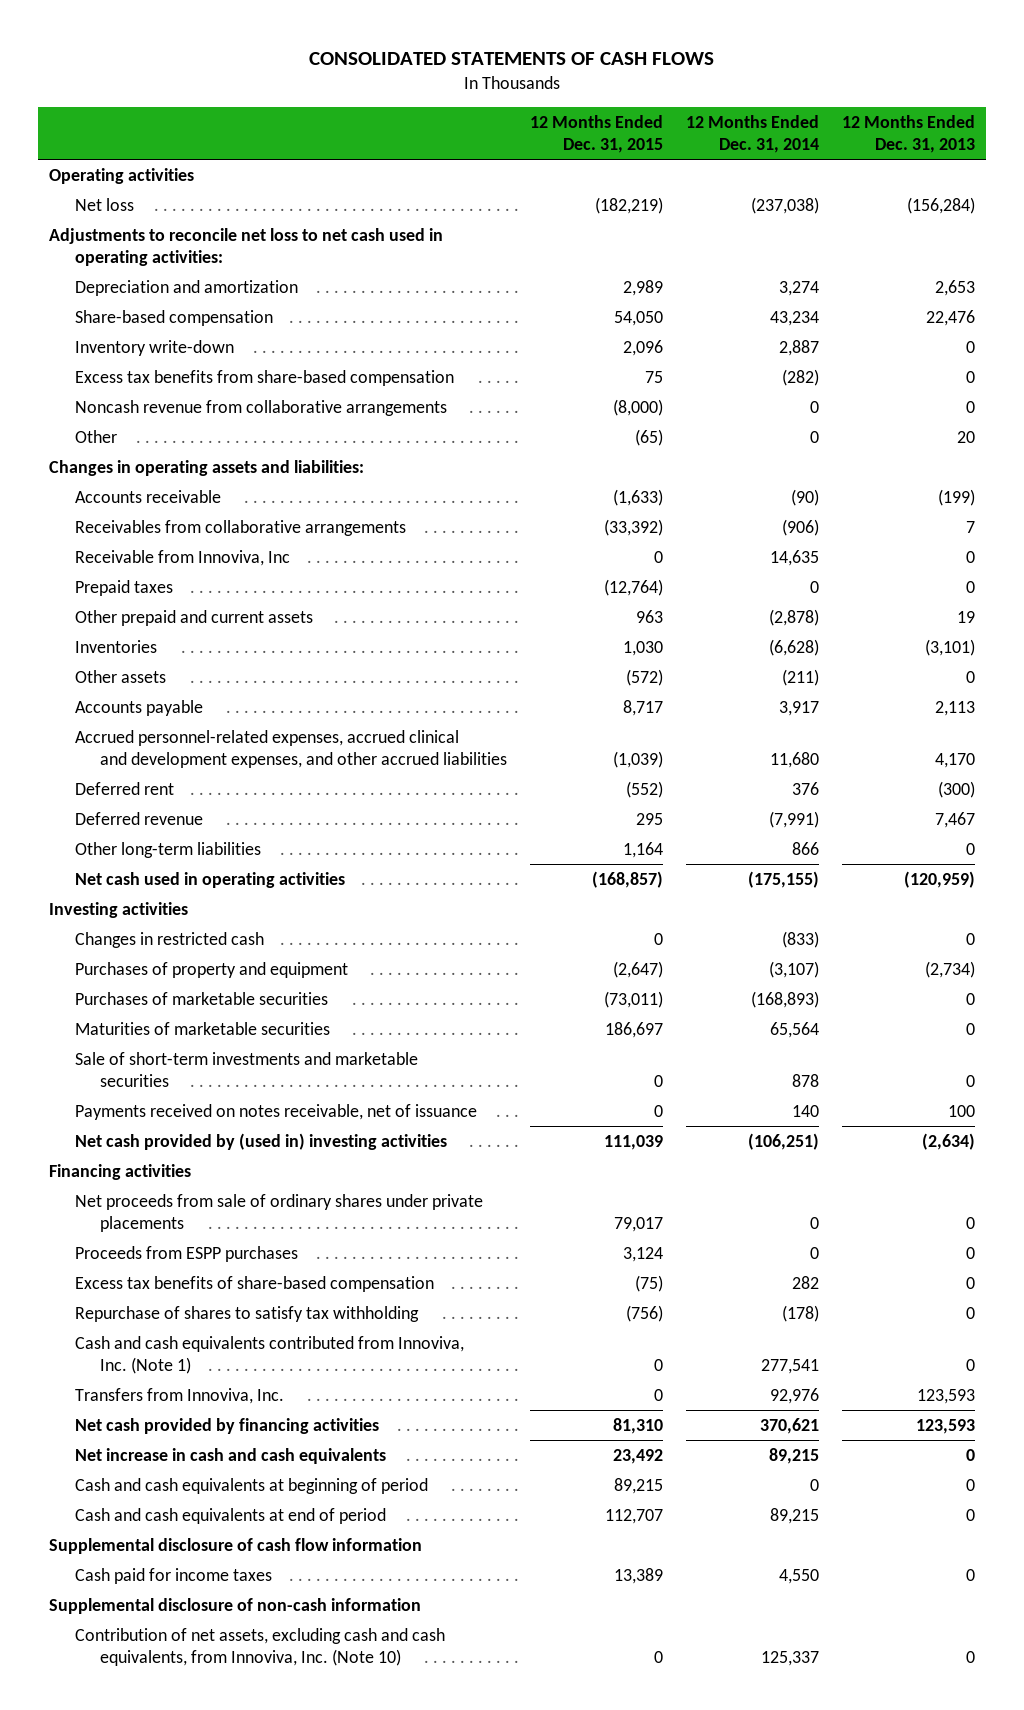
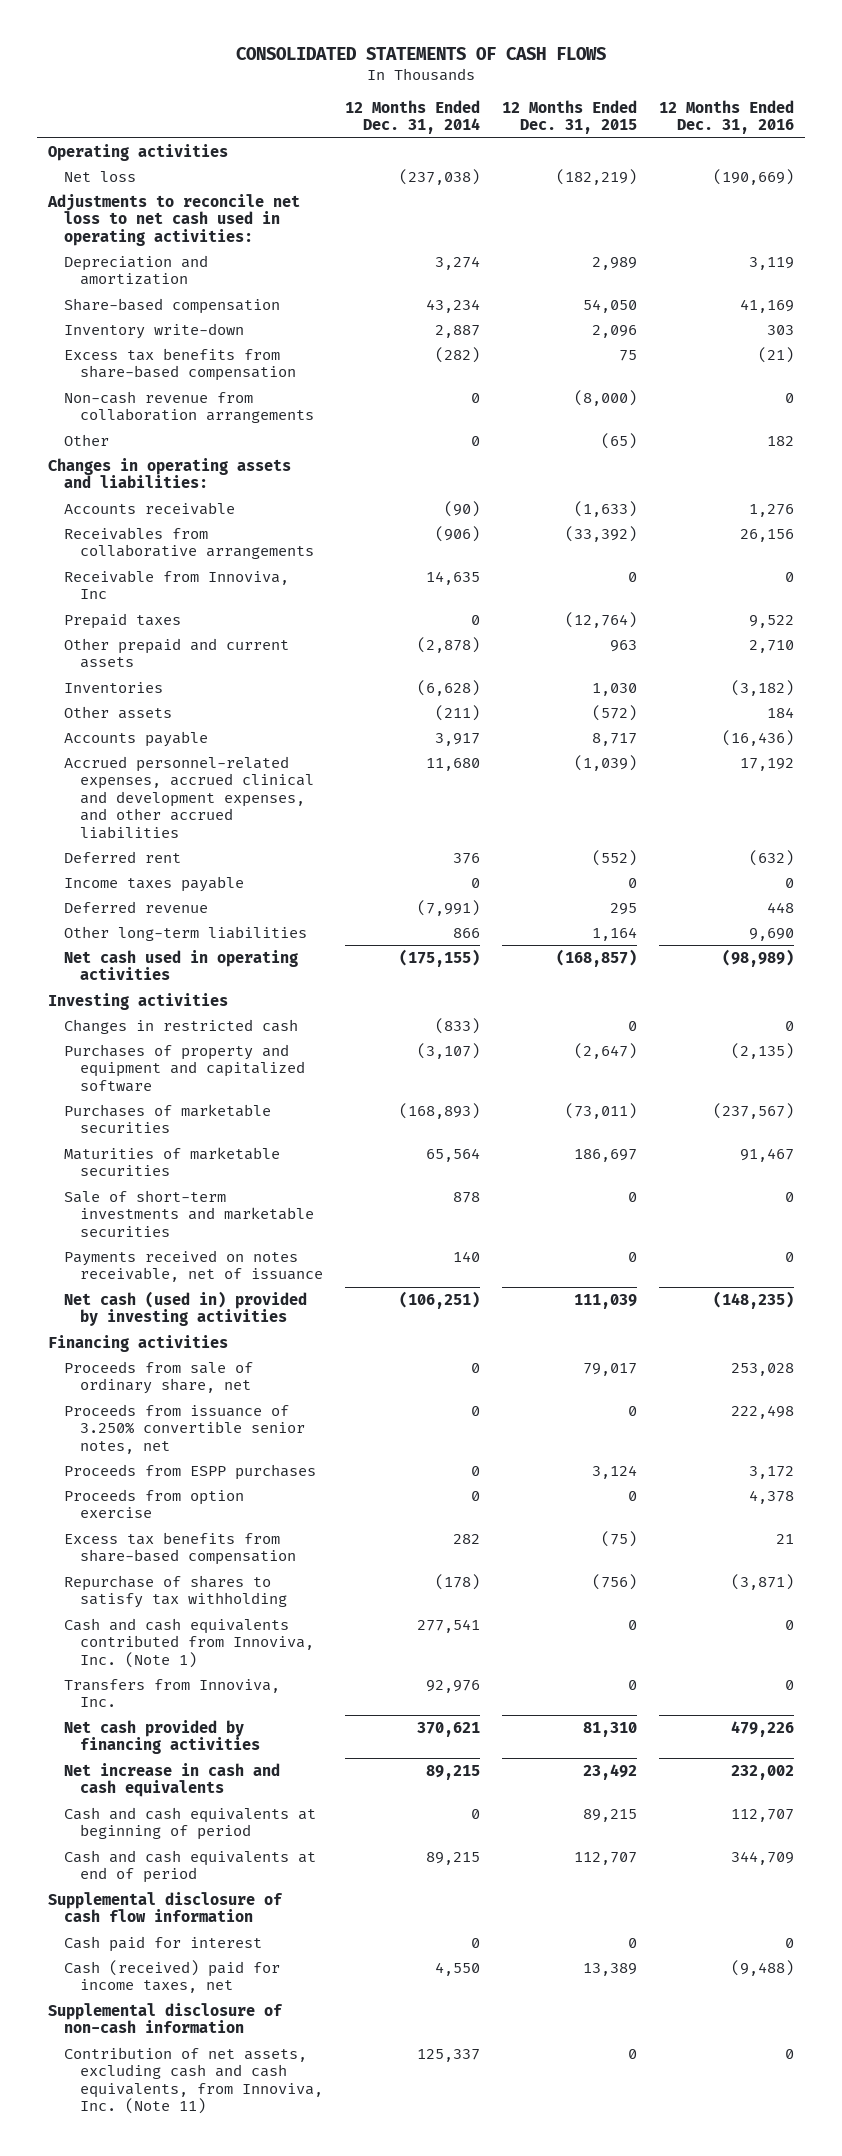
- | 12 Months Ended Dec. 31, 2015 | 12 Months Ended Dec. 31, 2014 | 12 Months Ended Dec. 31, 2013
+ | 12 Months Ended Dec. 31, 2014 | 12 Months Ended Dec. 31, 2015 | 12 Months Ended Dec. 31, 2016
- Noncash revenue from collaborative arrangements | (8,000) | 0 | 0
+ Non-cash revenue from collaboration arrangements | 0 | (8,000) | 0
+ Income taxes payable | 0 | 0 | 0
- Purchases of property and equipment | (2,647) | (3,107) | (2,734)
+ Purchases of property and equipment and capitalized software | (3,107) | (2,647) | (2,135)
- Net cash provided by (used in) investing activities | 111,039 | (106,251) | (2,634)
+ Net cash (used in) provided by investing activities | (106,251) | 111,039 | (148,235)
- Net proceeds from sale of ordinary shares under private placements | 79,017 | 0 | 0
+ Proceeds from sale of ordinary share, net | 0 | 79,017 | 253,028
+ Proceeds from issuance of 3.250% convertible senior notes, net | 0 | 0 | 222,498
- Excess tax benefits of share-based compensation | (75) | 282 | 0
+ Proceeds from option exercise | 0 | 0 | 4,378
+ Excess tax benefits from share-based compensation | 282 | (75) | 21
- Cash paid for income taxes | 13,389 | 4,550 | 0
+ Cash paid for interest | 0 | 0 | 0
+ Cash (received) paid for income taxes, net | 4,550 | 13,389 | (9,488)
- Contribution of net assets, excluding cash and cash equivalents, from Innoviva, Inc. (Note 10) | 0 | 125,337 | 0
+ Contribution of net assets, excluding cash and cash equivalents, from Innoviva, Inc. (Note 11) | 125,337 | 0 | 0

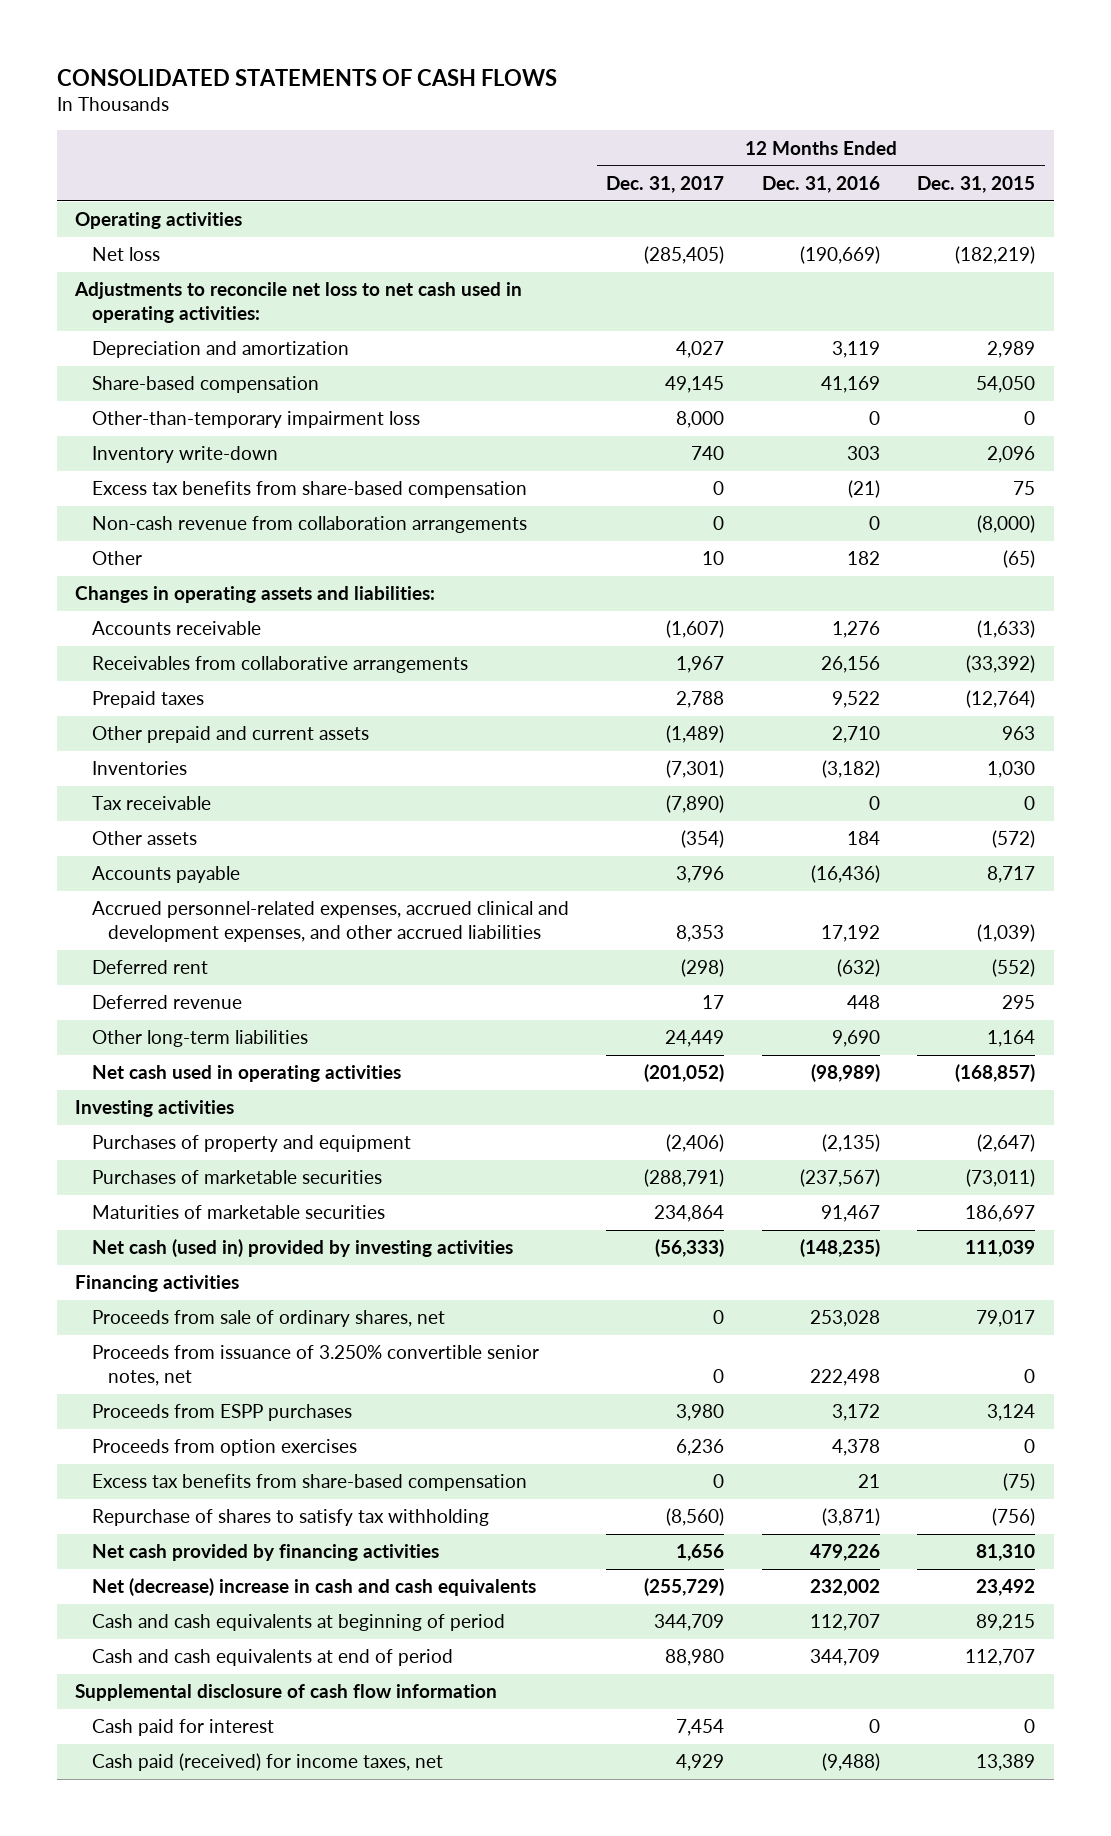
- | 12 Months Ended Dec. 31, 2014 | 12 Months Ended Dec. 31, 2015 | 12 Months Ended Dec. 31, 2016
+ | 12 Months Ended Dec. 31, 2017 | 12 Months Ended Dec. 31, 2016 | 12 Months Ended Dec. 31, 2015
+ Other-than-temporary impairment loss | 8,000 | 0 | 0
- Receivable from Innoviva, Inc | 14,635 | 0 | 0
+ Tax receivable | (7,890) | 0 | 0
- Income taxes payable | 0 | 0 | 0
- Changes in restricted cash | (833) | 0 | 0
- Purchases of property and equipment and capitalized software | (3,107) | (2,647) | (2,135)
+ Purchases of property and equipment | (2,406) | (2,135) | (2,647)
- Sale of short-term investments and marketable securities | 878 | 0 | 0
- Payments received on notes receivable, net of issuance | 140 | 0 | 0
- Proceeds from sale of ordinary share, net | 0 | 79,017 | 253,028
+ Proceeds from sale of ordinary shares, net | 0 | 253,028 | 79,017
- Proceeds from option exercise | 0 | 0 | 4,378
+ Proceeds from option exercises | 6,236 | 4,378 | 0
- Cash and cash equivalents contributed from Innoviva, Inc. (Note 1) | 277,541 | 0 | 0
- Transfers from Innoviva, Inc. | 92,976 | 0 | 0
- Net increase in cash and cash equivalents | 89,215 | 23,492 | 232,002
+ Net (decrease) increase in cash and cash equivalents | (255,729) | 232,002 | 23,492
- Cash (received) paid for income taxes, net | 4,550 | 13,389 | (9,488)
- Supplemental disclosure of non-cash information
- Contribution of net assets, excluding cash and cash equivalents, from Innoviva, Inc. (Note 11) | 125,337 | 0 | 0
+ Cash paid (received) for income taxes, net | 4,929 | (9,488) | 13,389

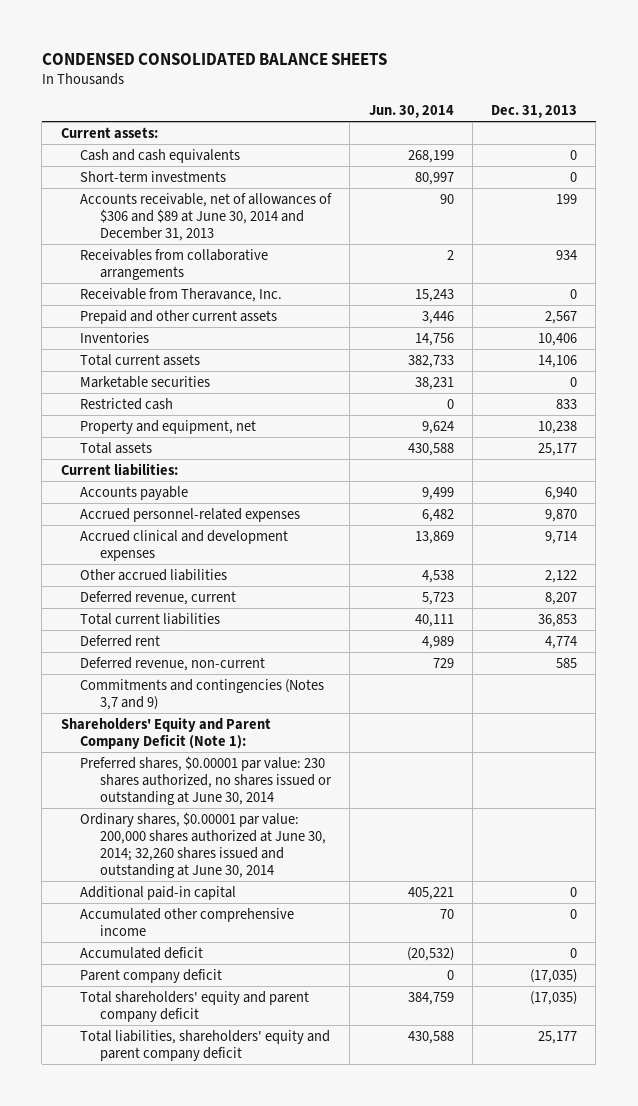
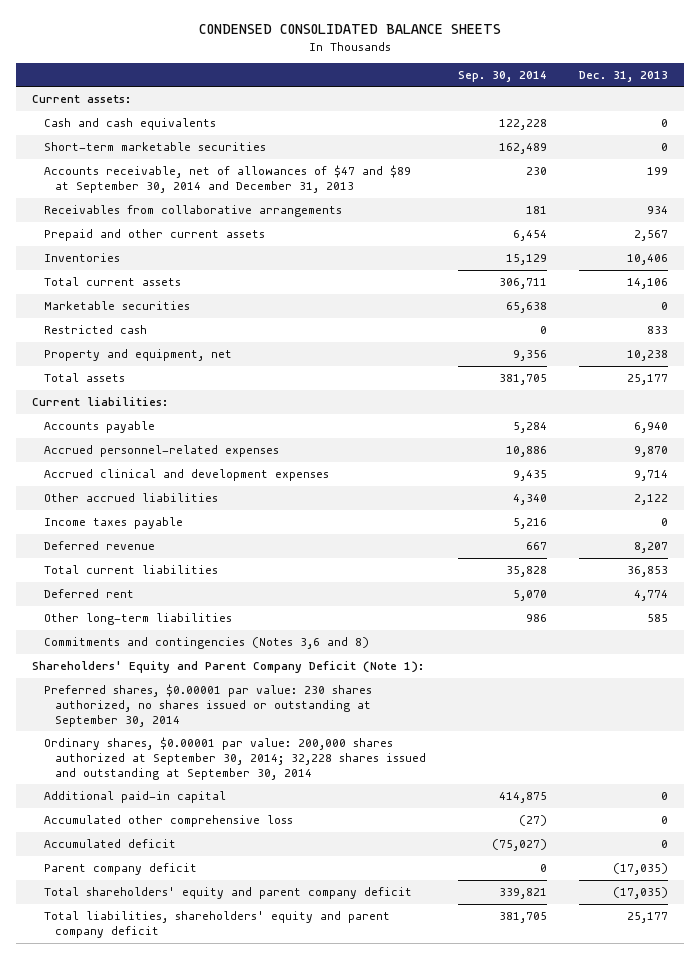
- | Jun. 30, 2014 | Dec. 31, 2013
+ | Sep. 30, 2014 | Dec. 31, 2013
- Short-term investments | 80,997 | 0
- Accounts receivable, net of allowances of $306 and $89 at June 30, 2014 and December 31, 2013 | 90 | 199
+ Short-term marketable securities | 162,489 | 0
+ Accounts receivable, net of allowances of $47 and $89 at September 30, 2014 and December 31, 2013 | 230 | 199
- Receivable from Theravance, Inc. | 15,243 | 0
- Deferred revenue, current | 5,723 | 8,207
+ Income taxes payable | 5,216 | 0
+ Deferred revenue | 667 | 8,207
- Deferred revenue, non-current | 729 | 585
- Commitments and contingencies (Notes 3,7 and 9)
+ Other long-term liabilities | 986 | 585
+ Commitments and contingencies (Notes 3,6 and 8)
- Preferred shares, $0.00001 par value: 230 shares authorized, no shares issued or outstanding at June 30, 2014
- Ordinary shares, $0.00001 par value: 200,000 shares authorized at June 30, 2014; 32,260 shares issued and outstanding at June 30, 2014
+ Preferred shares, $0.00001 par value: 230 shares authorized, no shares issued or outstanding at September 30, 2014
+ Ordinary shares, $0.00001 par value: 200,000 shares authorized at September 30, 2014; 32,228 shares issued and outstanding at September 30, 2014
- Accumulated other comprehensive income | 70 | 0
+ Accumulated other comprehensive loss | (27) | 0

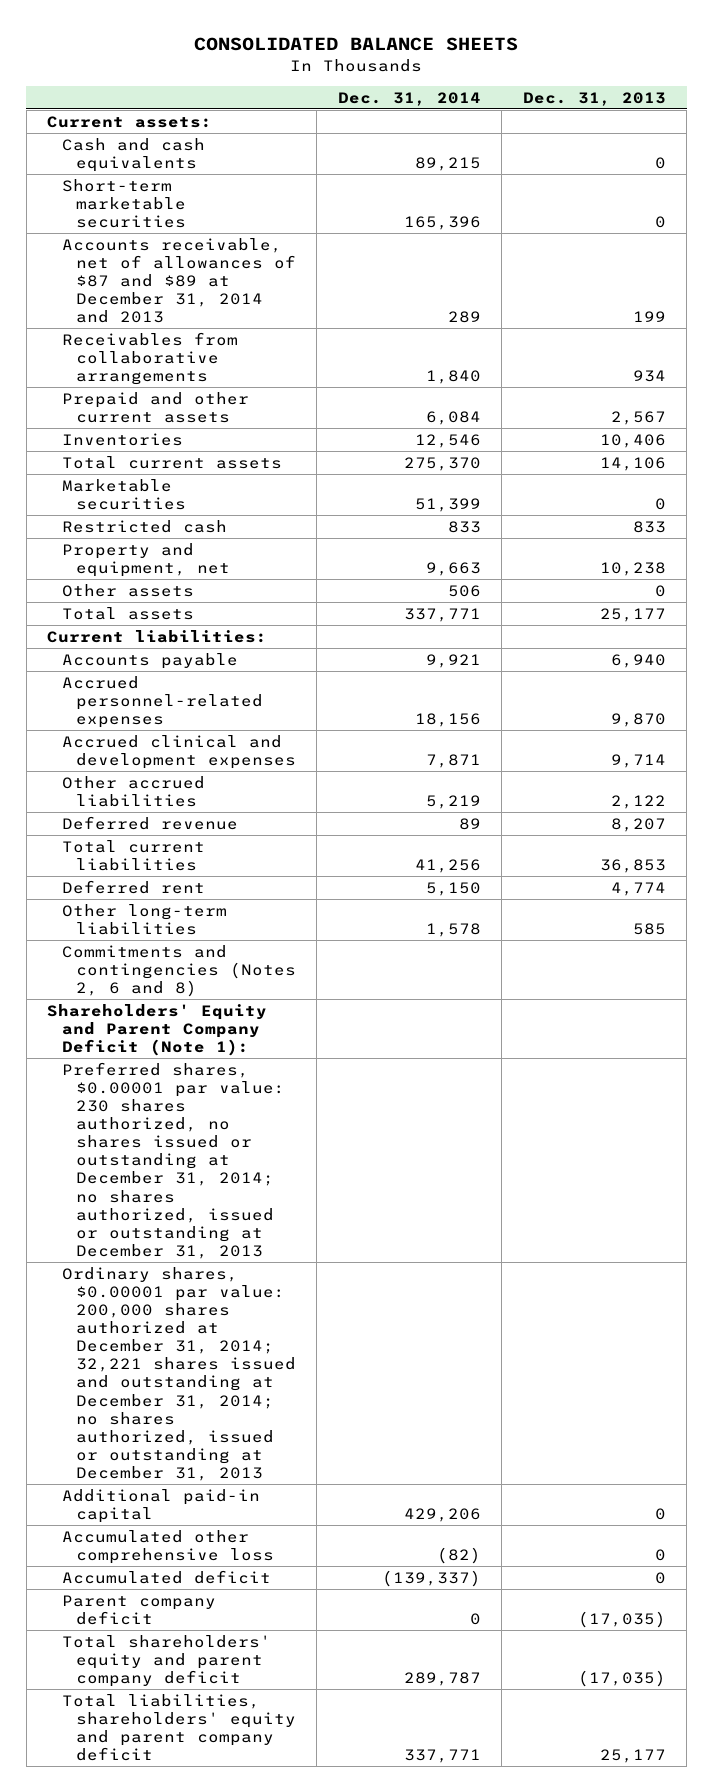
- CONDENSED CONSOLIDATED BALANCE SHEETS
+ CONSOLIDATED BALANCE SHEETS
- | Sep. 30, 2014 | Dec. 31, 2013
+ | Dec. 31, 2014 | Dec. 31, 2013
- Accounts receivable, net of allowances of $47 and $89 at September 30, 2014 and December 31, 2013 | 230 | 199
+ Accounts receivable, net of allowances of $87 and $89 at December 31, 2014 and 2013 | 289 | 199
+ Other assets | 506 | 0
- Income taxes payable | 5,216 | 0
- Commitments and contingencies (Notes 3,6 and 8)
+ Commitments and contingencies (Notes 2, 6 and 8)
- Preferred shares, $0.00001 par value: 230 shares authorized, no shares issued or outstanding at September 30, 2014
- Ordinary shares, $0.00001 par value: 200,000 shares authorized at September 30, 2014; 32,228 shares issued and outstanding at September 30, 2014
+ Preferred shares, $0.00001 par value: 230 shares authorized, no shares issued or outstanding at December 31, 2014; no shares authorized, issued or outstanding at December 31, 2013
+ Ordinary shares, $0.00001 par value: 200,000 shares authorized at December 31, 2014; 32,221 shares issued and outstanding at December 31, 2014; no shares authorized, issued or outstanding at December 31, 2013

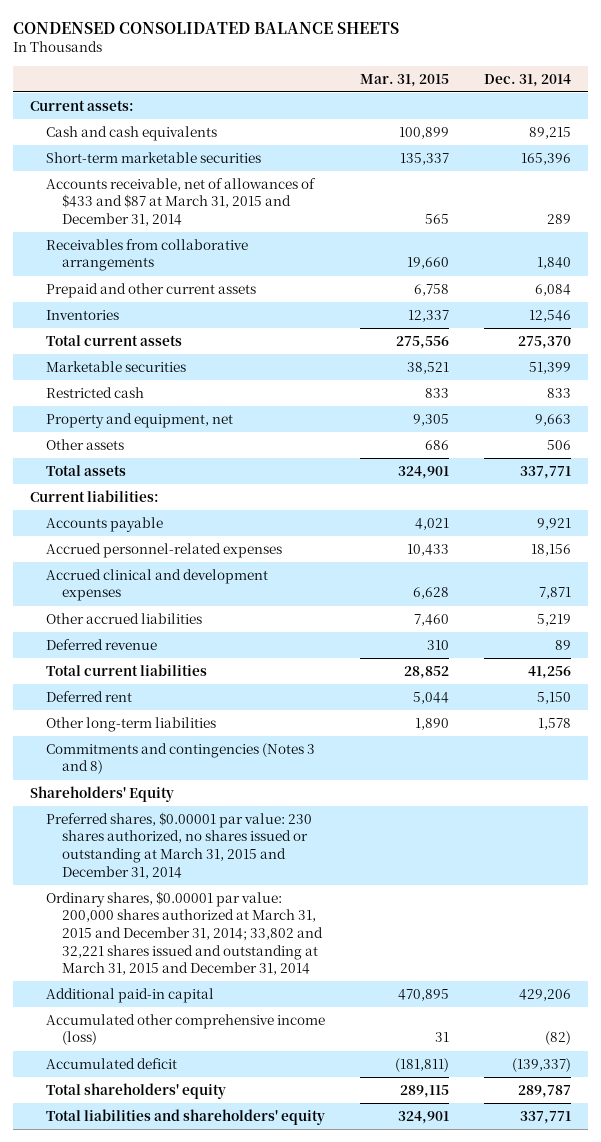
- CONSOLIDATED BALANCE SHEETS
+ CONDENSED CONSOLIDATED BALANCE SHEETS
- | Dec. 31, 2014 | Dec. 31, 2013
+ | Mar. 31, 2015 | Dec. 31, 2014
- Accounts receivable, net of allowances of $87 and $89 at December 31, 2014 and 2013 | 289 | 199
+ Accounts receivable, net of allowances of $433 and $87 at March 31, 2015 and December 31, 2014 | 565 | 289
- Commitments and contingencies (Notes 2, 6 and 8)
- Shareholders' Equity and Parent Company Deficit (Note 1):
- Preferred shares, $0.00001 par value: 230 shares authorized, no shares issued or outstanding at December 31, 2014; no shares authorized, issued or outstanding at December 31, 2013
- Ordinary shares, $0.00001 par value: 200,000 shares authorized at December 31, 2014; 32,221 shares issued and outstanding at December 31, 2014; no shares authorized, issued or outstanding at December 31, 2013
+ Commitments and contingencies (Notes 3 and 8)
+ Shareholders' Equity
+ Preferred shares, $0.00001 par value: 230 shares authorized, no shares issued or outstanding at March 31, 2015 and December 31, 2014
+ Ordinary shares, $0.00001 par value: 200,000 shares authorized at March 31, 2015 and December 31, 2014; 33,802 and 32,221 shares issued and outstanding at March 31, 2015 and December 31, 2014
- Accumulated other comprehensive loss | (82) | 0
+ Accumulated other comprehensive income (loss) | 31 | (82)
- Parent company deficit | 0 | (17,035)
- Total shareholders' equity and parent company deficit | 289,787 | (17,035)
- Total liabilities, shareholders' equity and parent company deficit | 337,771 | 25,177
+ Total shareholders' equity | 289,115 | 289,787
+ Total liabilities and shareholders' equity | 324,901 | 337,771

